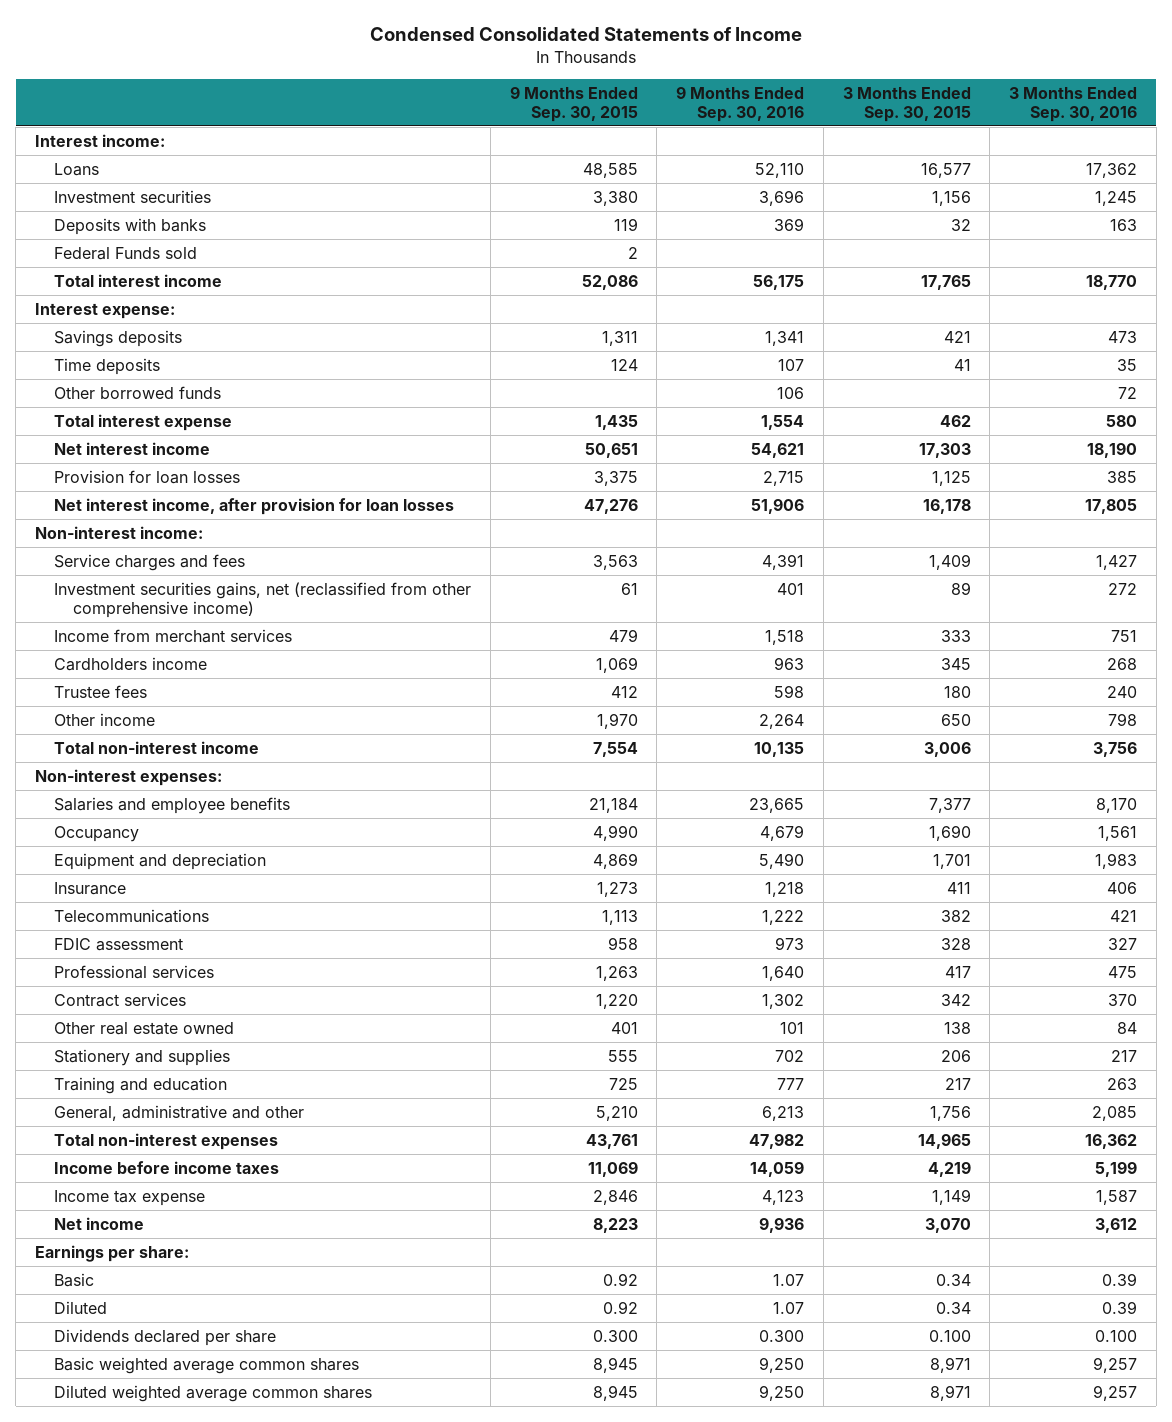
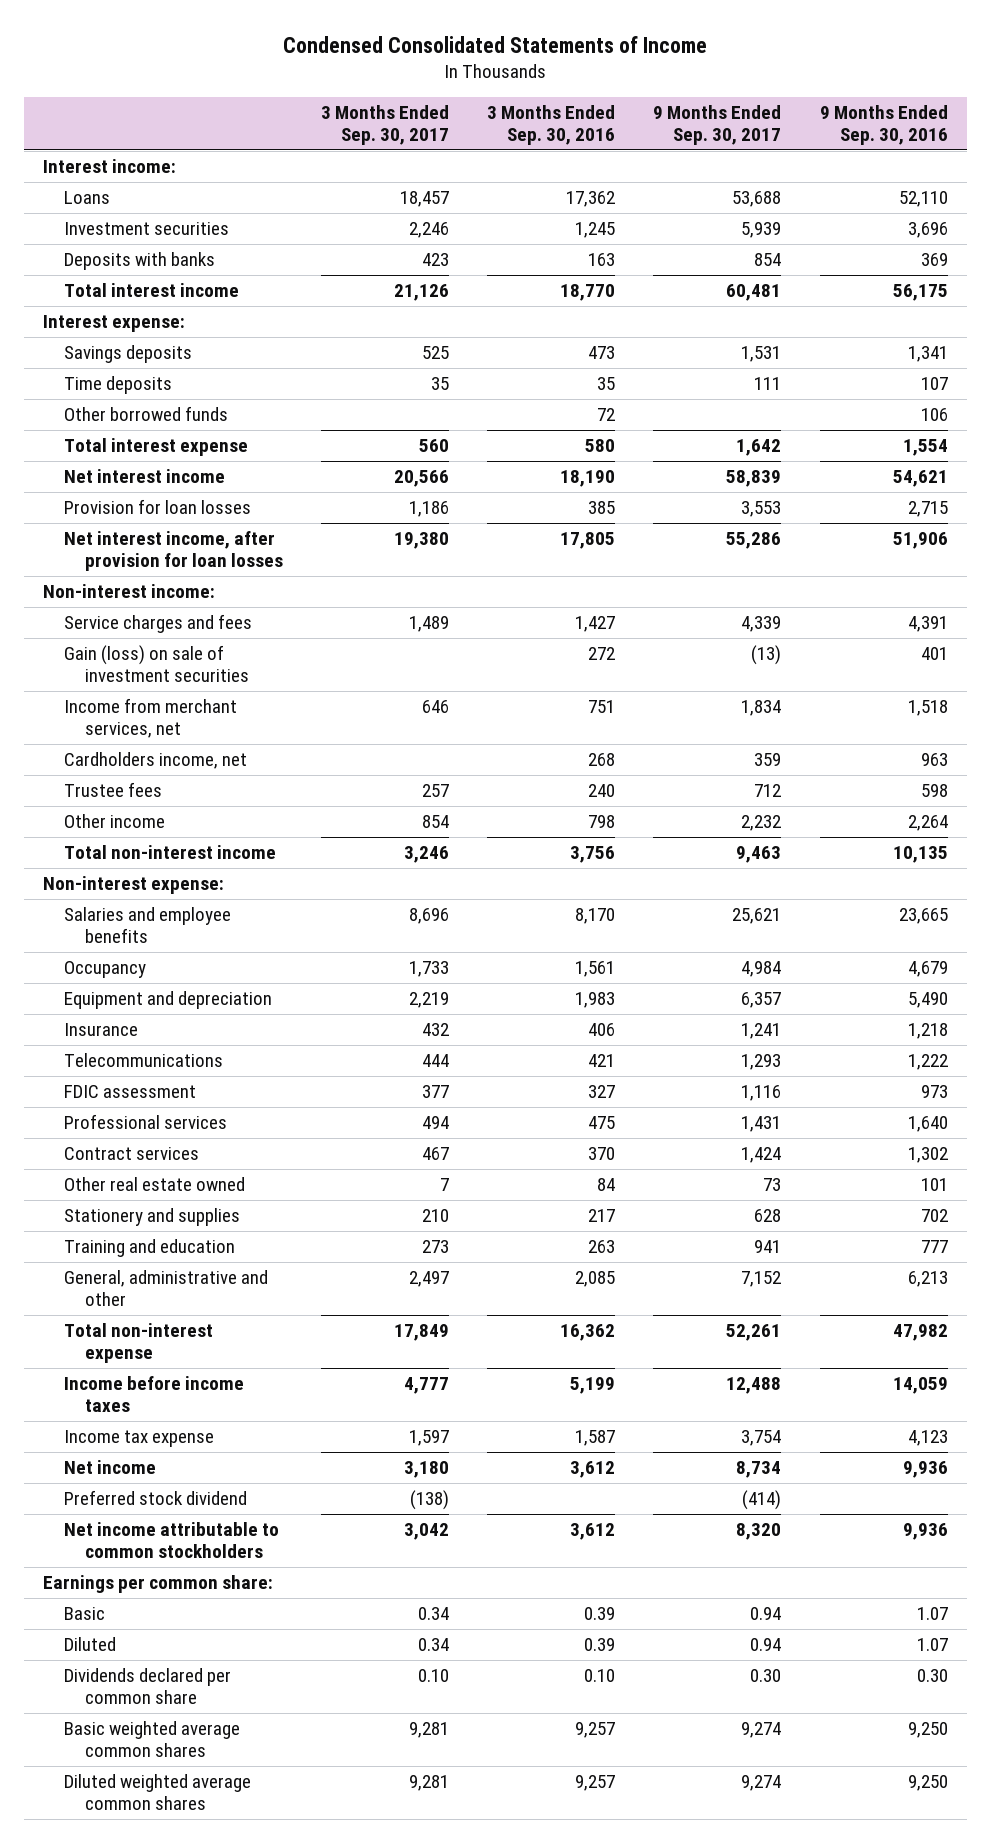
- | 9 Months Ended Sep. 30, 2015 | 9 Months Ended Sep. 30, 2016 | 3 Months Ended Sep. 30, 2015 | 3 Months Ended Sep. 30, 2016
+ | 3 Months Ended Sep. 30, 2017 | 3 Months Ended Sep. 30, 2016 | 9 Months Ended Sep. 30, 2017 | 9 Months Ended Sep. 30, 2016
- Federal Funds sold | 2 | | |
- Investment securities gains, net (reclassified from other comprehensive income) | 61 | 401 | 89 | 272
- Income from merchant services | 479 | 1,518 | 333 | 751
- Cardholders income | 1,069 | 963 | 345 | 268
+ Gain (loss) on sale of investment securities | | 272 | (13) | 401
+ Income from merchant services, net | 646 | 751 | 1,834 | 1,518
+ Cardholders income, net | | 268 | 359 | 963
- Non-interest expenses:
+ Non-interest expense:
- Total non-interest expenses | 43,761 | 47,982 | 14,965 | 16,362
+ Total non-interest expense | 17,849 | 16,362 | 52,261 | 47,982
- Earnings per share:
+ Preferred stock dividend | (138) | | (414) |
+ Net income attributable to common stockholders | 3,042 | 3,612 | 8,320 | 9,936
+ Earnings per common share:
- Dividends declared per share | 0.300 | 0.300 | 0.100 | 0.100
+ Dividends declared per common share | 0.10 | 0.10 | 0.30 | 0.30

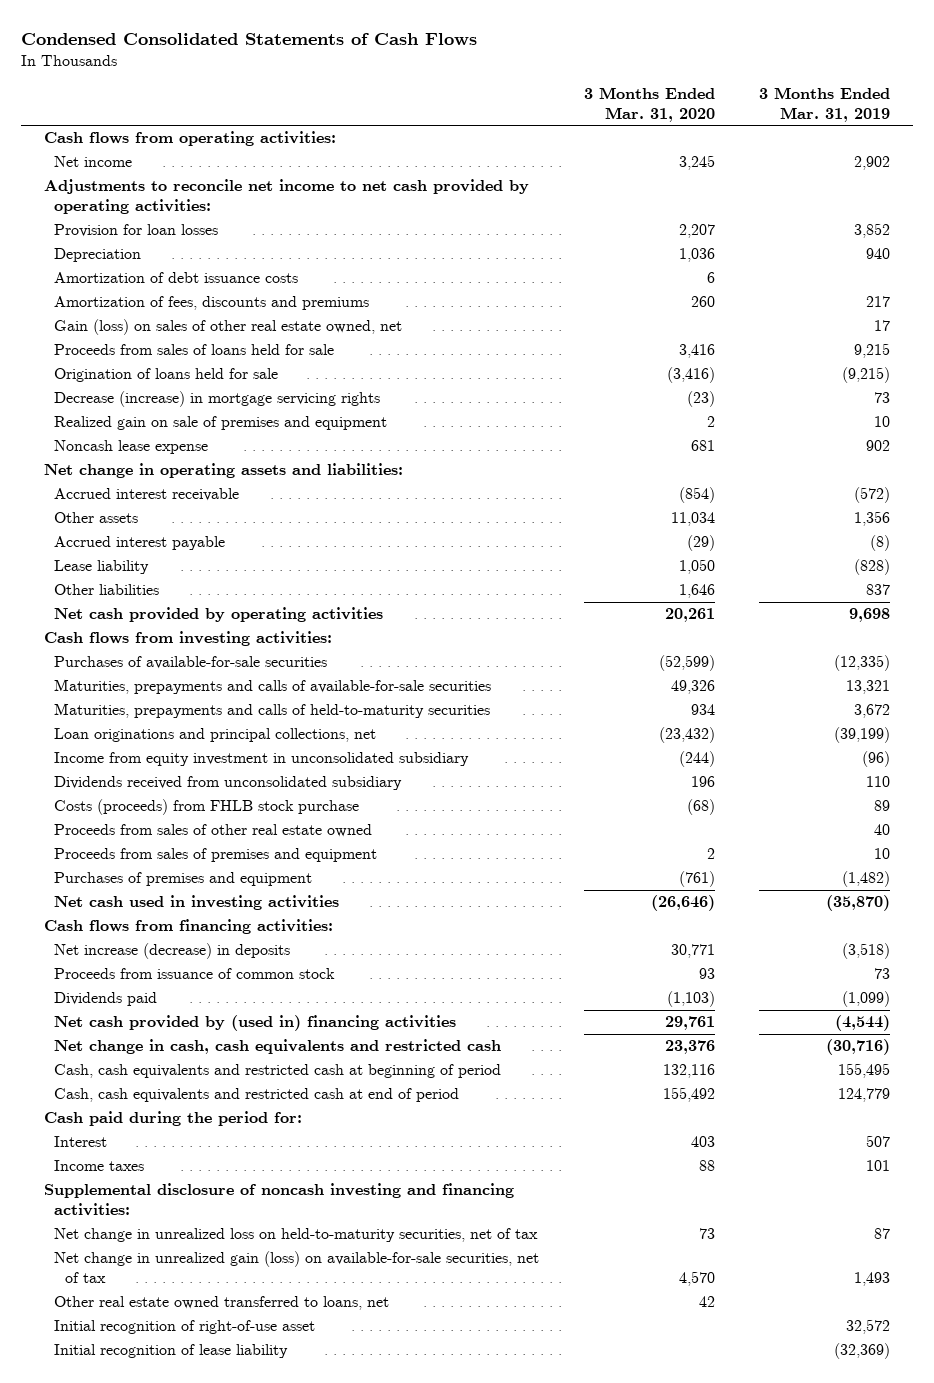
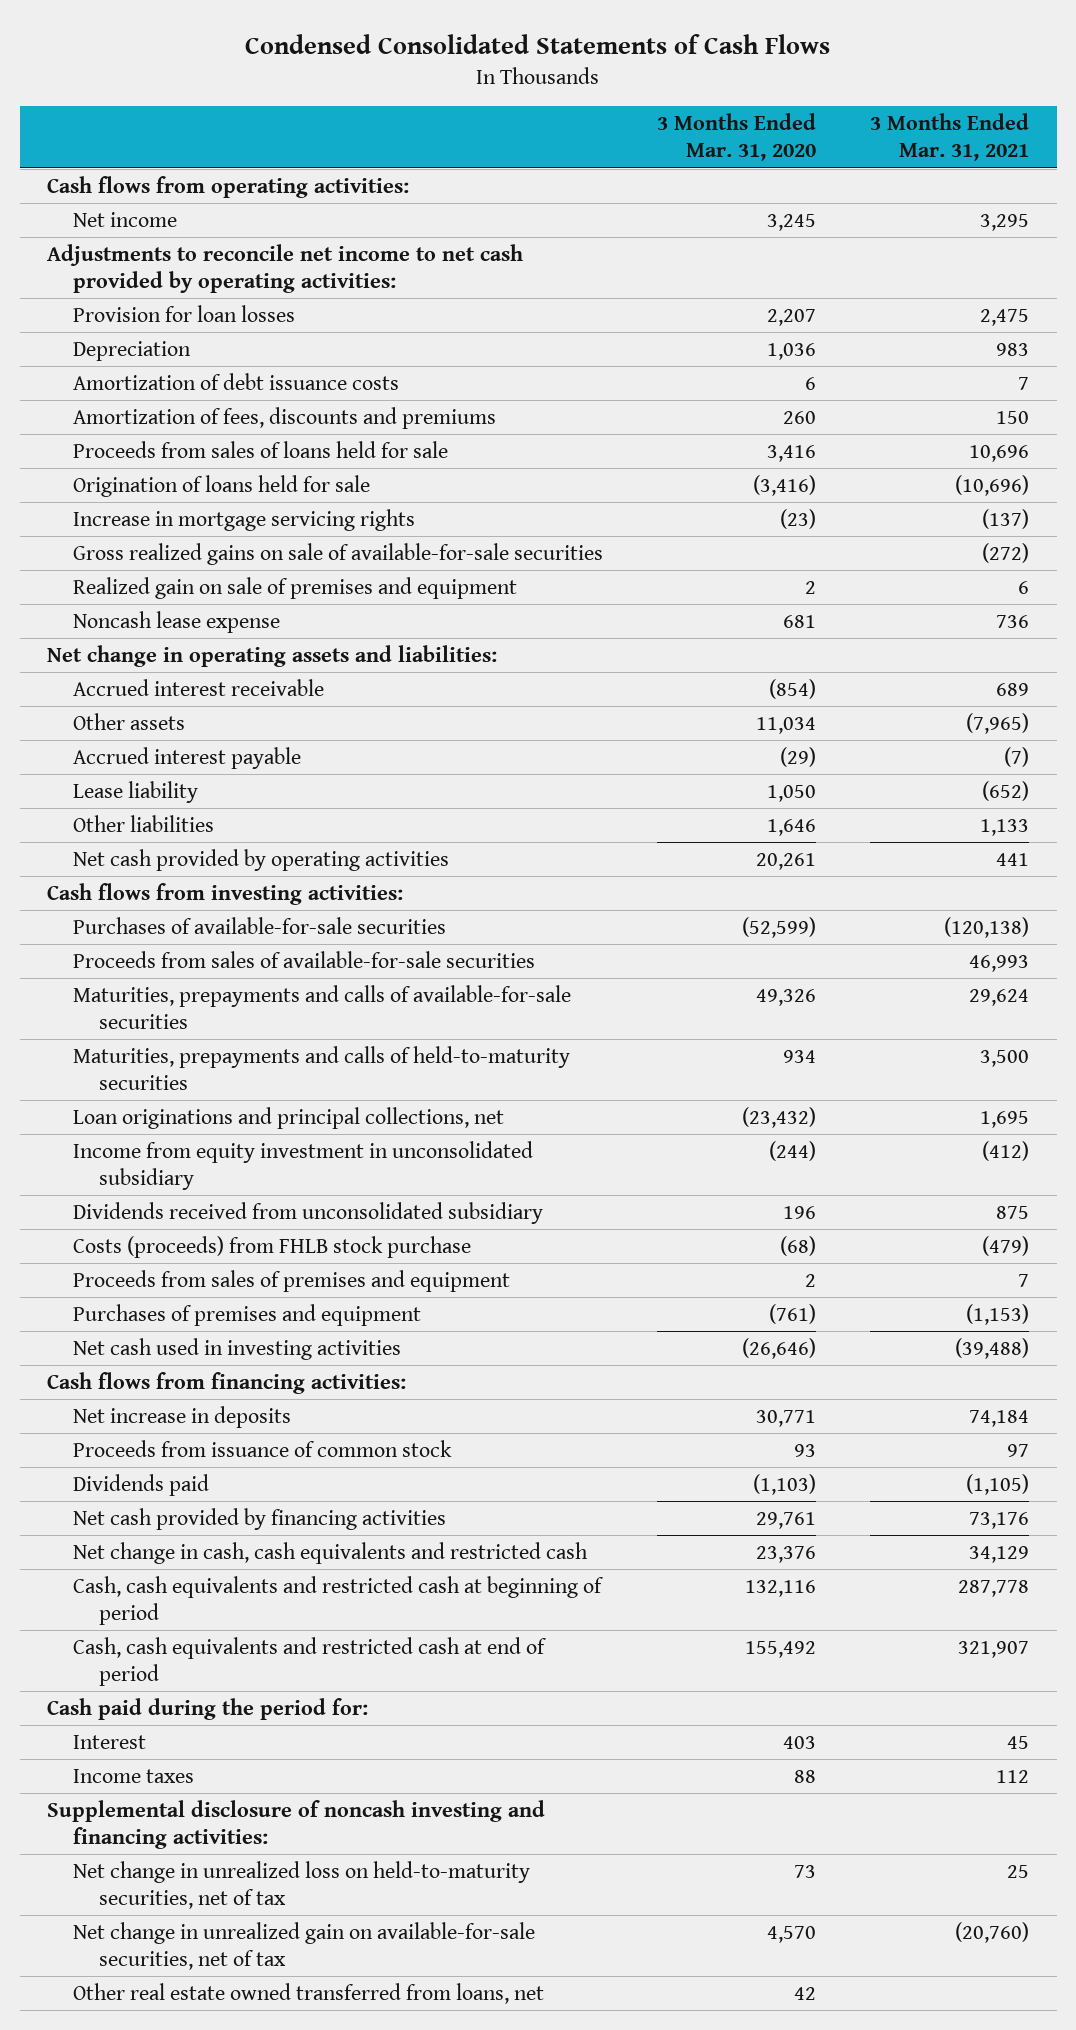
- | 3 Months Ended Mar. 31, 2020 | 3 Months Ended Mar. 31, 2019
+ | 3 Months Ended Mar. 31, 2020 | 3 Months Ended Mar. 31, 2021
- Gain (loss) on sales of other real estate owned, net | | 17
- Decrease (increase) in mortgage servicing rights | (23) | 73
+ Increase in mortgage servicing rights | (23) | (137)
+ Gross realized gains on sale of available-for-sale securities | | (272)
+ Proceeds from sales of available-for-sale securities | | 46,993
- Proceeds from sales of other real estate owned | | 40
- Net increase (decrease) in deposits | 30,771 | (3,518)
+ Net increase in deposits | 30,771 | 74,184
- Net cash provided by (used in) financing activities | 29,761 | (4,544)
+ Net cash provided by financing activities | 29,761 | 73,176
- Net change in unrealized gain (loss) on available-for-sale securities, net of tax | 4,570 | 1,493
- Other real estate owned transferred to loans, net | 42 |
- Initial recognition of right-of-use asset | | 32,572
- Initial recognition of lease liability | | (32,369)
+ Net change in unrealized gain on available-for-sale securities, net of tax | 4,570 | (20,760)
+ Other real estate owned transferred from loans, net | 42 |

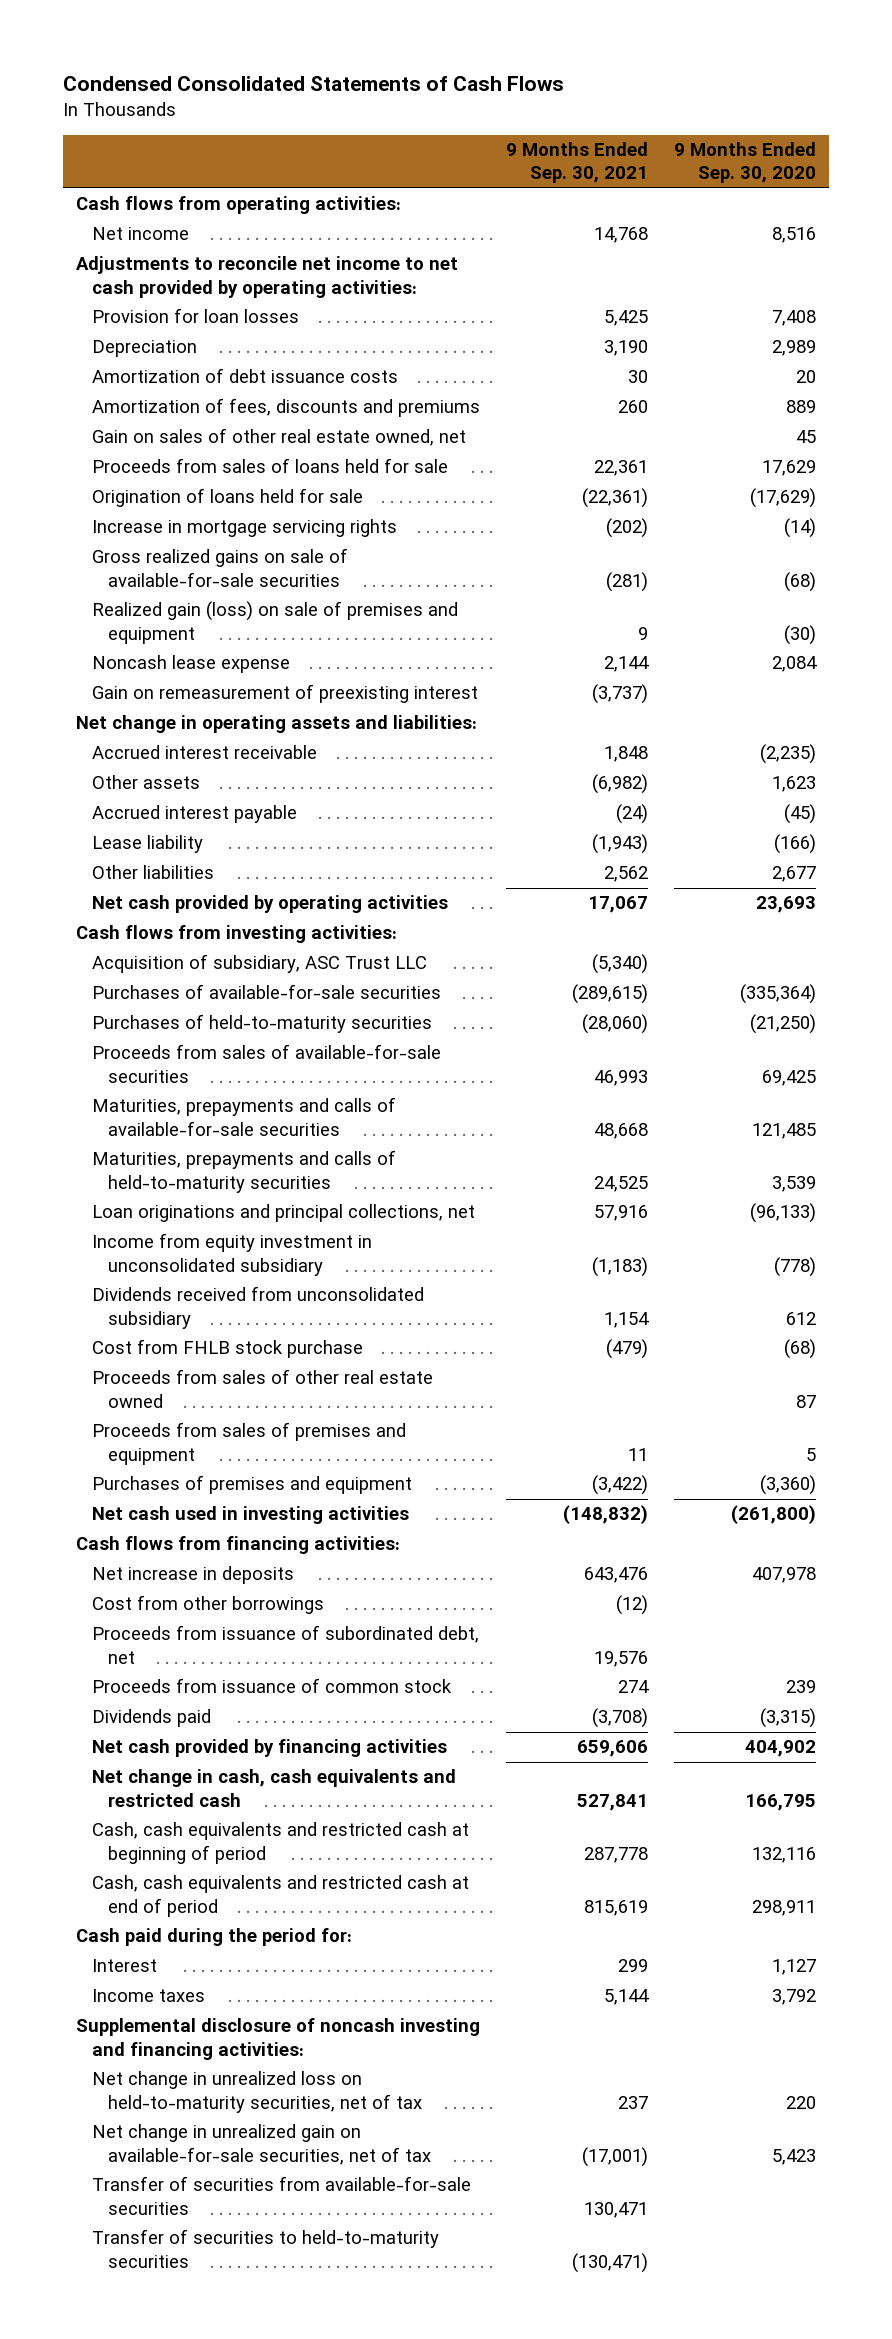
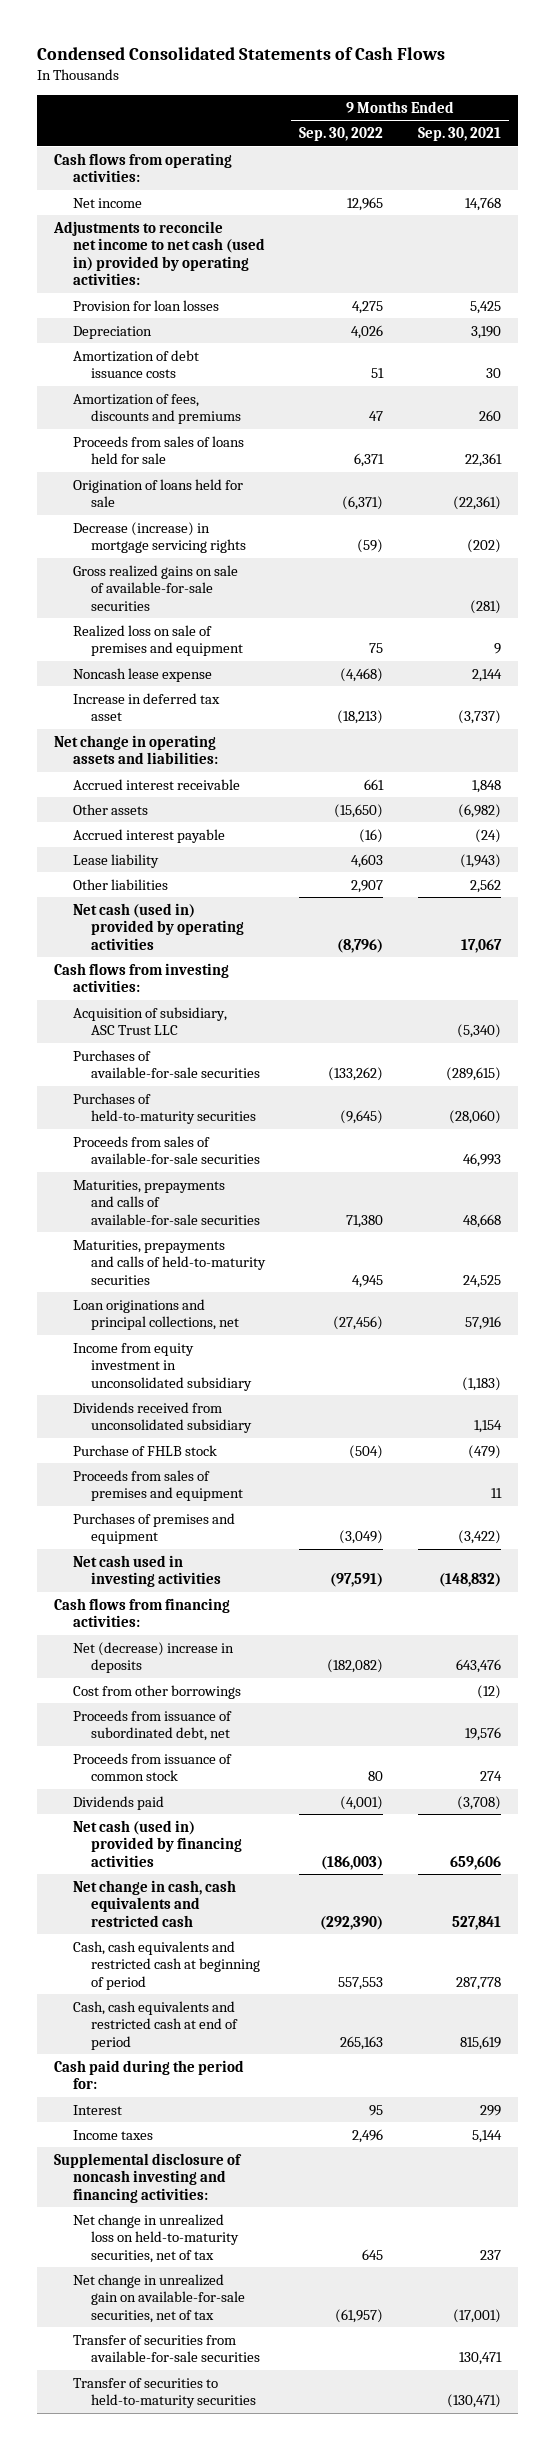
- | 9 Months Ended Sep. 30, 2021 | 9 Months Ended Sep. 30, 2020
+ | 9 Months Ended Sep. 30, 2022 | 9 Months Ended Sep. 30, 2021
- Adjustments to reconcile net income to net cash provided by operating activities:
+ Adjustments to reconcile net income to net cash (used in) provided by operating activities:
- Gain on sales of other real estate owned, net | | 45
- Increase in mortgage servicing rights | (202) | (14)
+ Decrease (increase) in mortgage servicing rights | (59) | (202)
- Realized gain (loss) on sale of premises and equipment | 9 | (30)
+ Realized loss on sale of premises and equipment | 75 | 9
- Gain on remeasurement of preexisting interest | (3,737) |
+ Increase in deferred tax asset | (18,213) | (3,737)
- Net cash provided by operating activities | 17,067 | 23,693
+ Net cash (used in) provided by operating activities | (8,796) | 17,067
- Cost from FHLB stock purchase | (479) | (68)
- Proceeds from sales of other real estate owned | | 87
+ Purchase of FHLB stock | (504) | (479)
- Net increase in deposits | 643,476 | 407,978
+ Net (decrease) increase in deposits | (182,082) | 643,476
- Net cash provided by financing activities | 659,606 | 404,902
+ Net cash (used in) provided by financing activities | (186,003) | 659,606

